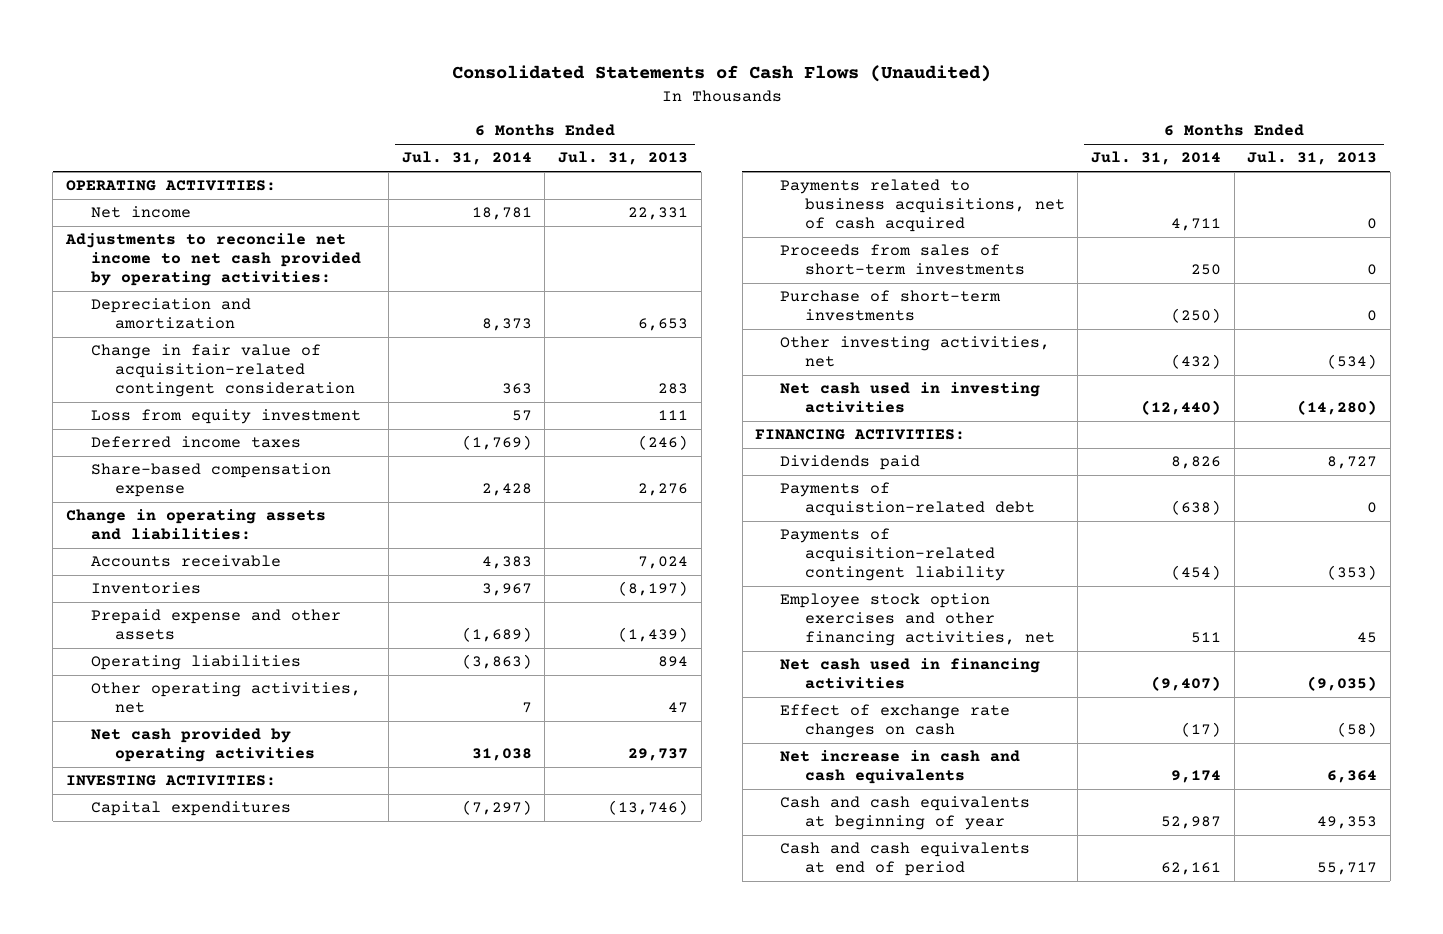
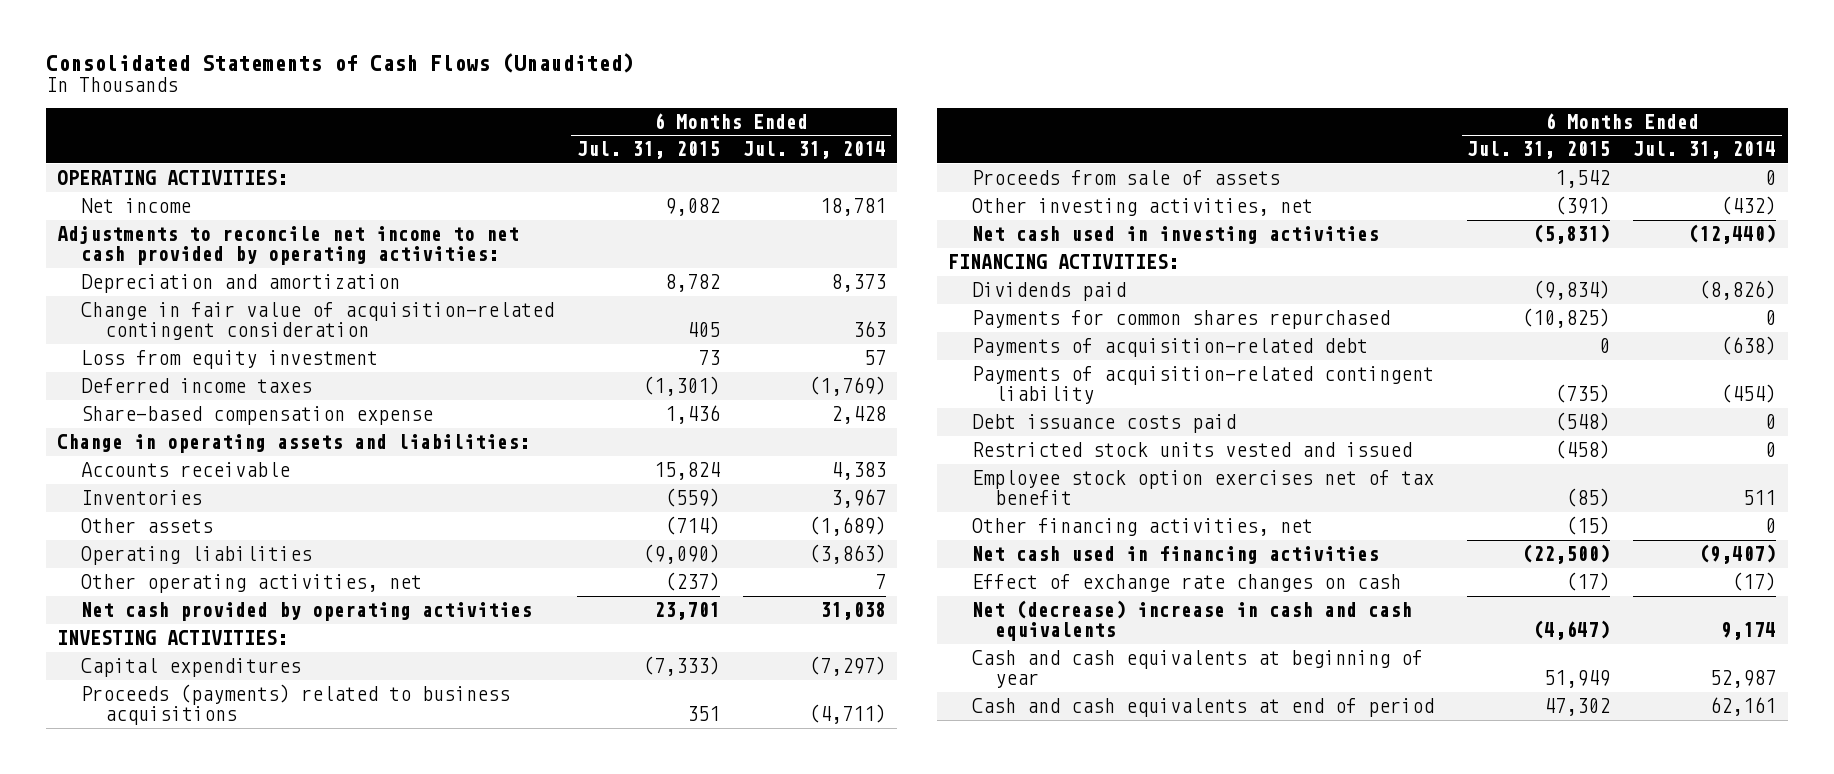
- | 6 Months Ended Jul. 31, 2014 | 6 Months Ended Jul. 31, 2013
+ | 6 Months Ended Jul. 31, 2015 | 6 Months Ended Jul. 31, 2014
- Prepaid expense and other assets | (1,689) | (1,439)
+ Other assets | (714) | (1,689)
- Payments related to business acquisitions, net of cash acquired | 4,711 | 0
- Proceeds from sales of short-term investments | 250 | 0
- Purchase of short-term investments | (250) | 0
+ Proceeds (payments) related to business acquisitions | 351 | (4,711)
+ Proceeds from sale of assets | 1,542 | 0
- Dividends paid | 8,826 | 8,727
- Payments of acquistion-related debt | (638) | 0
+ Dividends paid | (9,834) | (8,826)
+ Payments for common shares repurchased | (10,825) | 0
+ Payments of acquisition-related debt | 0 | (638)
- Employee stock option exercises and other financing activities, net | 511 | 45
+ Debt issuance costs paid | (548) | 0
+ Restricted stock units vested and issued | (458) | 0
+ Employee stock option exercises net of tax benefit | (85) | 511
+ Other financing activities, net | (15) | 0
- Net increase in cash and cash equivalents | 9,174 | 6,364
+ Net (decrease) increase in cash and cash equivalents | (4,647) | 9,174

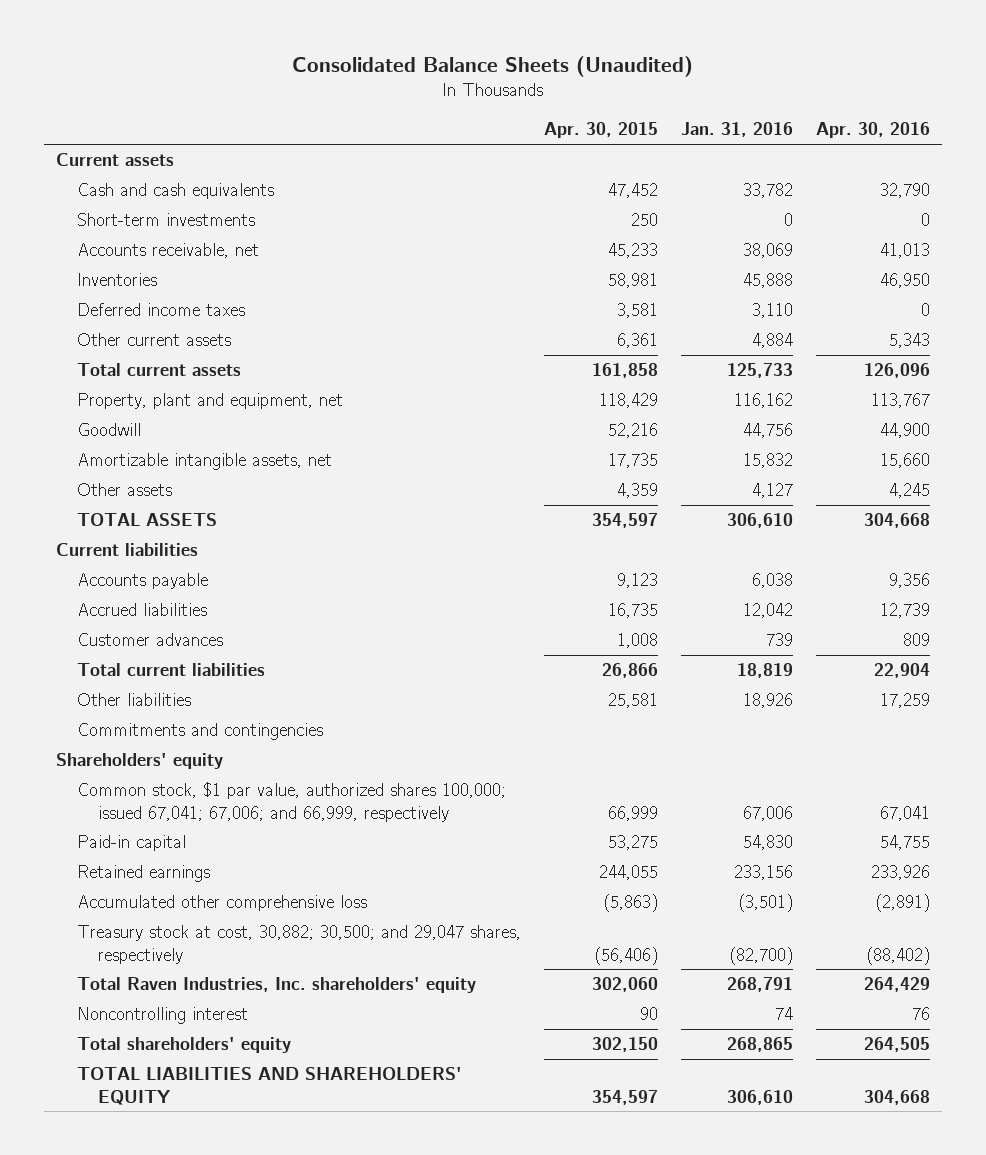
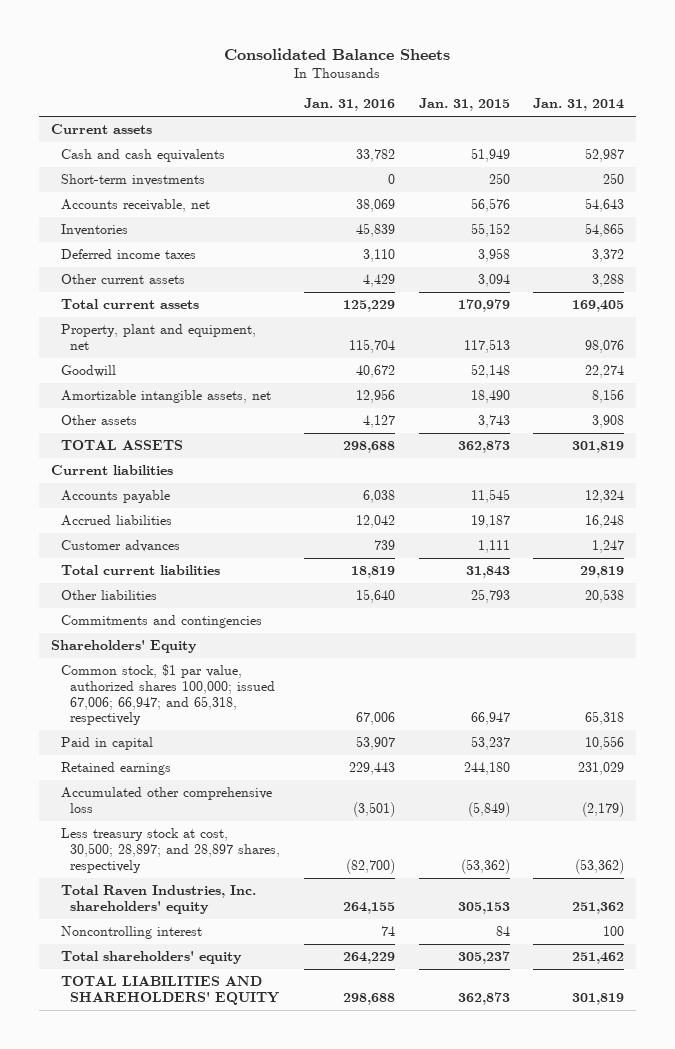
- Consolidated Balance Sheets (Unaudited)
+ Consolidated Balance Sheets
- | Apr. 30, 2015 | Jan. 31, 2016 | Apr. 30, 2016
+ | Jan. 31, 2016 | Jan. 31, 2015 | Jan. 31, 2014
- Inventories | 58,981 | 45,888 | 46,950
+ Inventories | 45,839 | 55,152 | 54,865
- Other current assets | 6,361 | 4,884 | 5,343
- Total current assets | 161,858 | 125,733 | 126,096
- Property, plant and equipment, net | 118,429 | 116,162 | 113,767
- Goodwill | 52,216 | 44,756 | 44,900
- Amortizable intangible assets, net | 17,735 | 15,832 | 15,660
+ Other current assets | 4,429 | 3,094 | 3,288
+ Total current assets | 125,229 | 170,979 | 169,405
+ Property, plant and equipment, net | 115,704 | 117,513 | 98,076
+ Goodwill | 40,672 | 52,148 | 22,274
+ Amortizable intangible assets, net | 12,956 | 18,490 | 8,156
- TOTAL ASSETS | 354,597 | 306,610 | 304,668
+ TOTAL ASSETS | 298,688 | 362,873 | 301,819
- Other liabilities | 25,581 | 18,926 | 17,259
+ Other liabilities | 15,640 | 25,793 | 20,538
- Shareholders' equity
- Common stock, $1 par value, authorized shares 100,000; issued 67,041; 67,006; and 66,999, respectively | 66,999 | 67,006 | 67,041
- Paid-in capital | 53,275 | 54,830 | 54,755
- Retained earnings | 244,055 | 233,156 | 233,926
+ Shareholders' Equity
+ Common stock, $1 par value, authorized shares 100,000; issued 67,006; 66,947; and 65,318, respectively | 67,006 | 66,947 | 65,318
+ Paid in capital | 53,907 | 53,237 | 10,556
+ Retained earnings | 229,443 | 244,180 | 231,029
- Treasury stock at cost, 30,882; 30,500; and 29,047 shares, respectively | (56,406) | (82,700) | (88,402)
- Total Raven Industries, Inc. shareholders' equity | 302,060 | 268,791 | 264,429
+ Less treasury stock at cost, 30,500; 28,897; and 28,897 shares, respectively | (82,700) | (53,362) | (53,362)
+ Total Raven Industries, Inc. shareholders' equity | 264,155 | 305,153 | 251,362
- Total shareholders' equity | 302,150 | 268,865 | 264,505
- TOTAL LIABILITIES AND SHAREHOLDERS' EQUITY | 354,597 | 306,610 | 304,668
+ Total shareholders' equity | 264,229 | 305,237 | 251,462
+ TOTAL LIABILITIES AND SHAREHOLDERS' EQUITY | 298,688 | 362,873 | 301,819

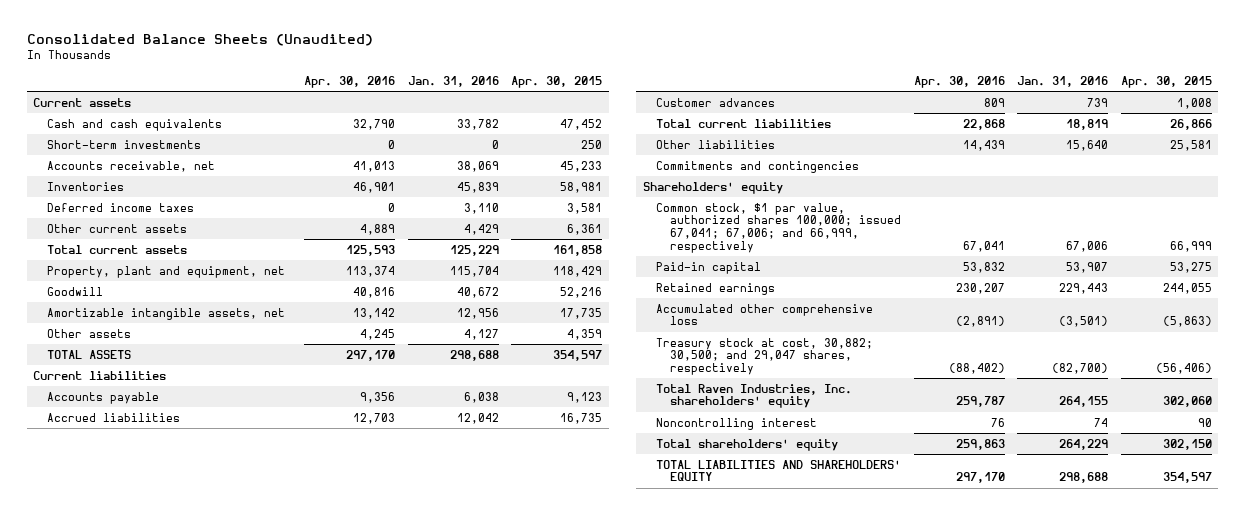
- Consolidated Balance Sheets
+ Consolidated Balance Sheets (Unaudited)
- | Jan. 31, 2016 | Jan. 31, 2015 | Jan. 31, 2014
+ | Apr. 30, 2016 | Jan. 31, 2016 | Apr. 30, 2015
- Shareholders' Equity
- Common stock, $1 par value, authorized shares 100,000; issued 67,006; 66,947; and 65,318, respectively | 67,006 | 66,947 | 65,318
- Paid in capital | 53,907 | 53,237 | 10,556
+ Shareholders' equity
+ Common stock, $1 par value, authorized shares 100,000; issued 67,041; 67,006; and 66,999, respectively | 67,041 | 67,006 | 66,999
+ Paid-in capital | 53,832 | 53,907 | 53,275
- Less treasury stock at cost, 30,500; 28,897; and 28,897 shares, respectively | (82,700) | (53,362) | (53,362)
+ Treasury stock at cost, 30,882; 30,500; and 29,047 shares, respectively | (88,402) | (82,700) | (56,406)

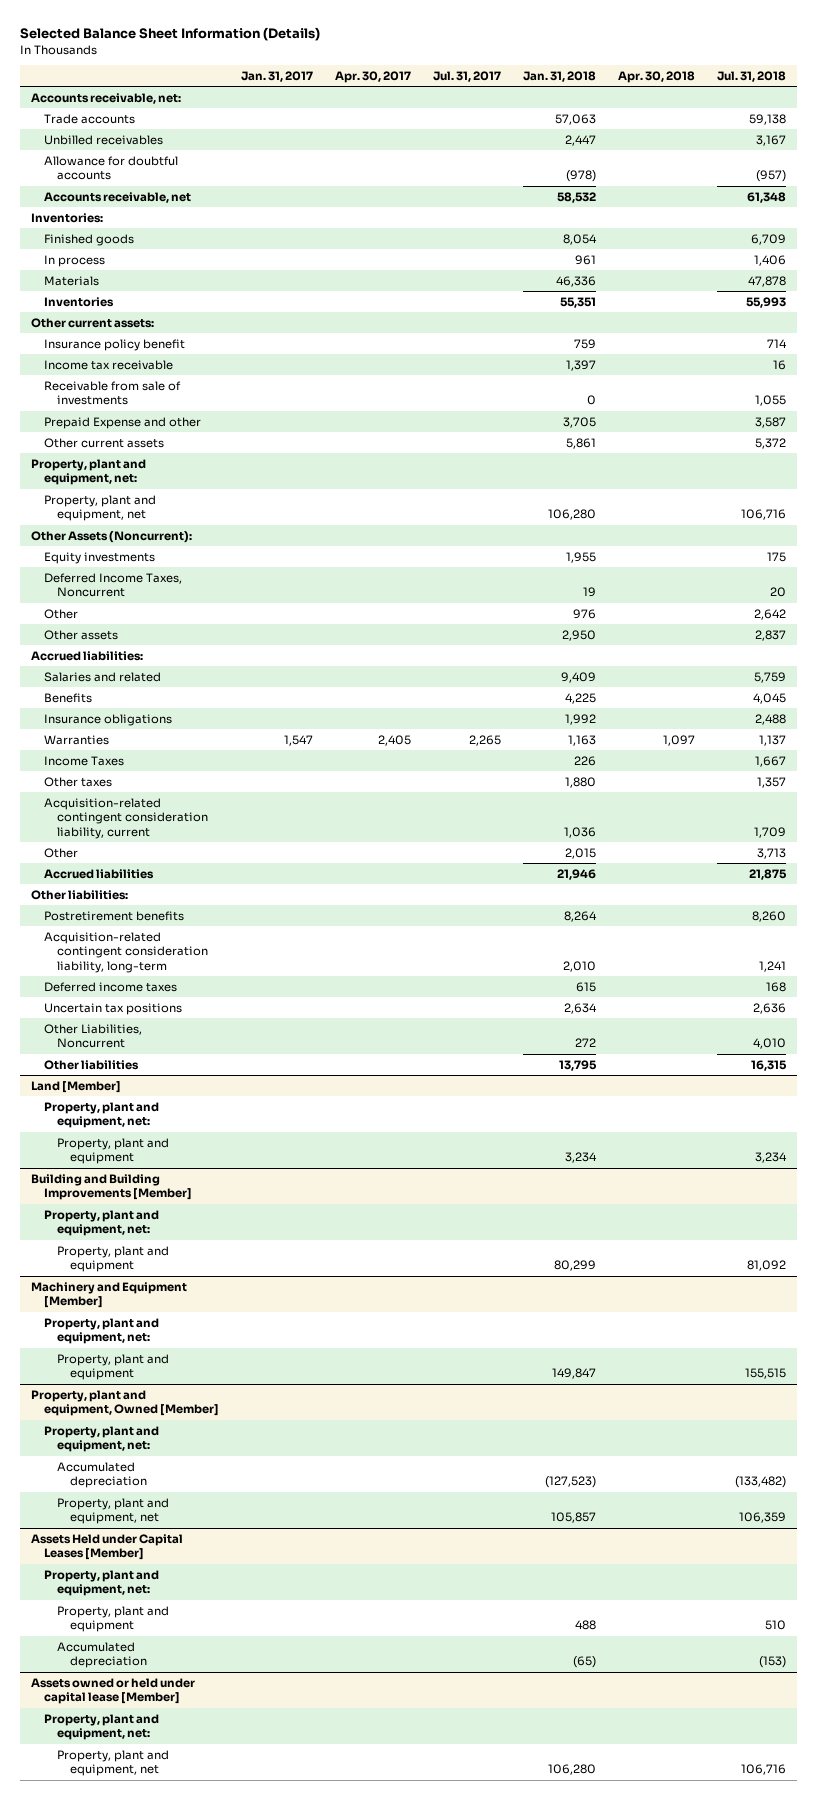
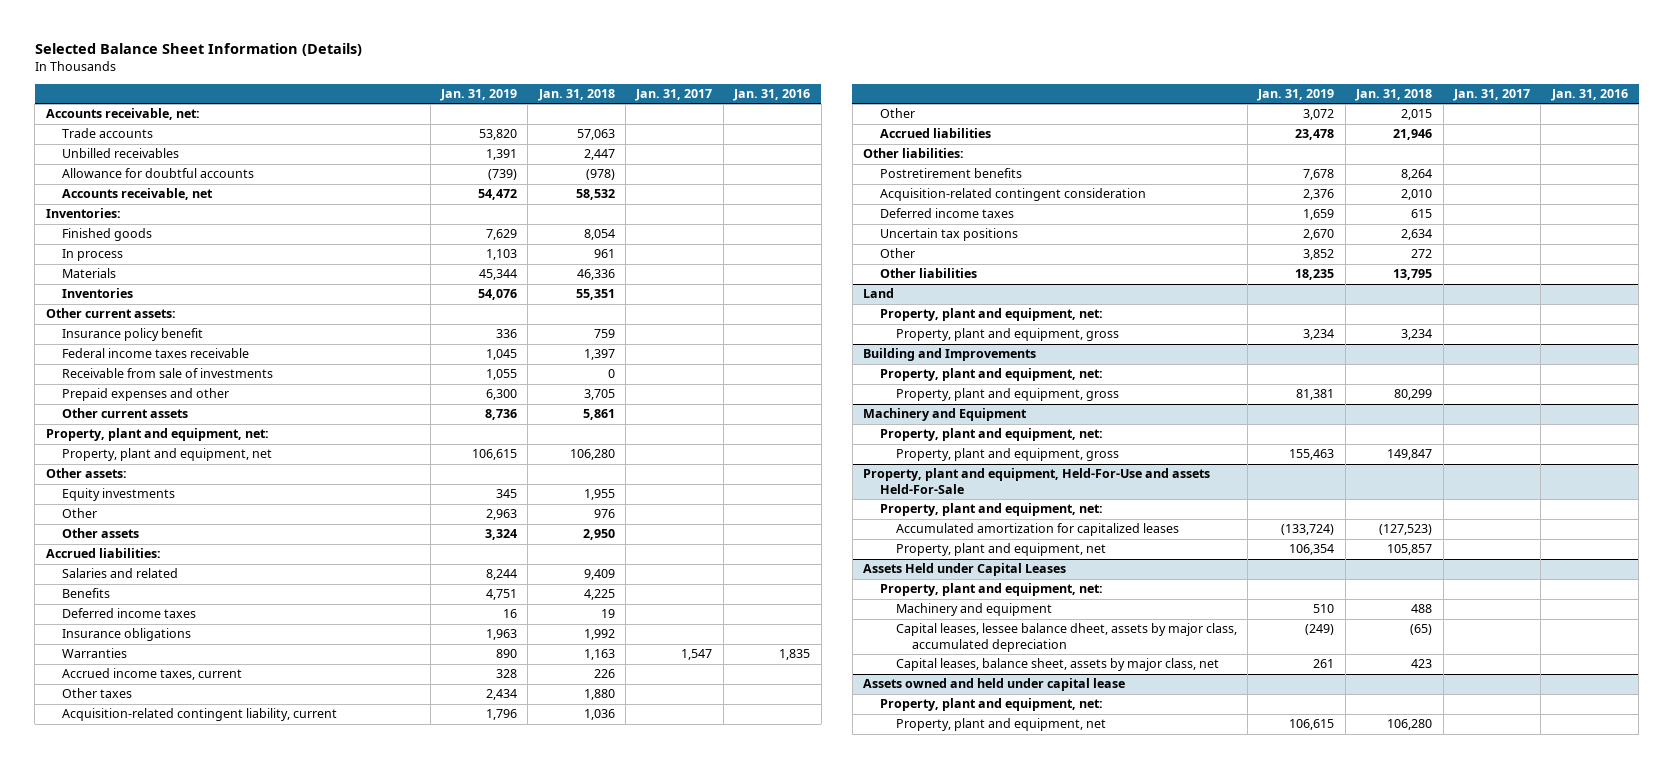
- | Jan. 31, 2017 | Apr. 30, 2017 | Jul. 31, 2017 | Jan. 31, 2018 | Apr. 30, 2018 | Jul. 31, 2018
+ | Jan. 31, 2019 | Jan. 31, 2018 | Jan. 31, 2017 | Jan. 31, 2016
- Income tax receivable | | | | 1,397 | | 16
+ Federal income taxes receivable | 1,045 | 1,397 | |
- Prepaid Expense and other | | | | 3,705 | | 3,587
+ Prepaid expenses and other | 6,300 | 3,705 | |
- Other Assets (Noncurrent):
+ Other assets:
- Deferred Income Taxes, Noncurrent | | | | 19 | | 20
+ Deferred income taxes | 16 | 19 | |
- Income Taxes | | | | 226 | | 1,667
+ Accrued income taxes, current | 328 | 226 | |
- Acquisition-related contingent consideration liability, current | | | | 1,036 | | 1,709
+ Acquisition-related contingent liability, current | 1,796 | 1,036 | |
- Acquisition-related contingent consideration liability, long-term | | | | 2,010 | | 1,241
+ Acquisition-related contingent consideration | 2,376 | 2,010 | |
- Other Liabilities, Noncurrent | | | | 272 | | 4,010
+ Other | 3,852 | 272 | |
- Land [Member]
+ Land
- Property, plant and equipment | | | | 3,234 | | 3,234
- Building and Building Improvements [Member]
+ Property, plant and equipment, gross | 3,234 | 3,234 | |
+ Building and Improvements
- Property, plant and equipment | | | | 80,299 | | 81,092
- Machinery and Equipment [Member]
+ Property, plant and equipment, gross | 81,381 | 80,299 | |
+ Machinery and Equipment
- Property, plant and equipment | | | | 149,847 | | 155,515
- Property, plant and equipment, Owned [Member]
+ Property, plant and equipment, gross | 155,463 | 149,847 | |
+ Property, plant and equipment, Held-For-Use and assets Held-For-Sale
- Accumulated depreciation | | | | (127,523) | | (133,482)
+ Accumulated amortization for capitalized leases | (133,724) | (127,523) | |
- Assets Held under Capital Leases [Member]
+ Assets Held under Capital Leases
- Property, plant and equipment | | | | 488 | | 510
- Accumulated depreciation | | | | (65) | | (153)
- Assets owned or held under capital lease [Member]
+ Machinery and equipment | 510 | 488 | |
+ Capital leases, lessee balance dheet, assets by major class, accumulated depreciation | (249) | (65) | |
+ Capital leases, balance sheet, assets by major class, net | 261 | 423 | |
+ Assets owned and held under capital lease

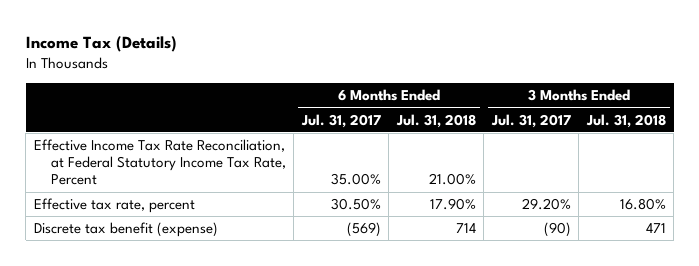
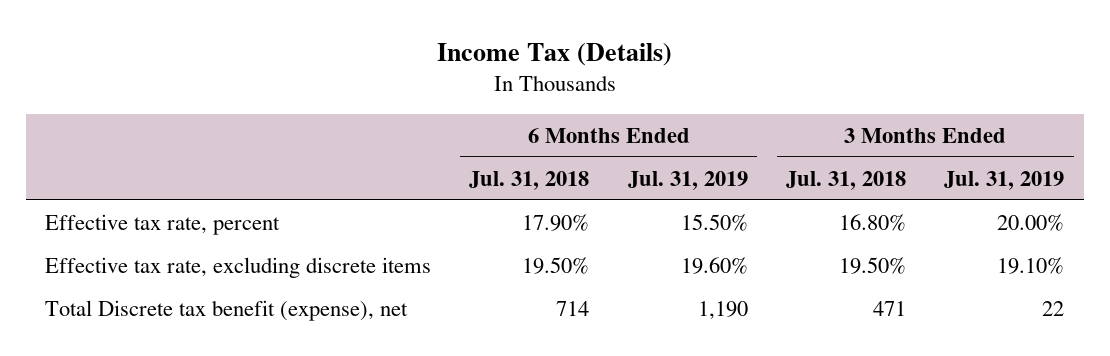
- | 6 Months Ended Jul. 31, 2017 | 6 Months Ended Jul. 31, 2018 | 3 Months Ended Jul. 31, 2017 | 3 Months Ended Jul. 31, 2018
+ | 6 Months Ended Jul. 31, 2018 | 6 Months Ended Jul. 31, 2019 | 3 Months Ended Jul. 31, 2018 | 3 Months Ended Jul. 31, 2019
- Effective Income Tax Rate Reconciliation, at Federal Statutory Income Tax Rate, Percent | 35.00% | 21.00% | |
- Discrete tax benefit (expense) | (569) | 714 | (90) | 471
+ Effective tax rate, excluding discrete items | 19.50% | 19.60% | 19.50% | 19.10%
+ Total Discrete tax benefit (expense), net | 714 | 1,190 | 471 | 22

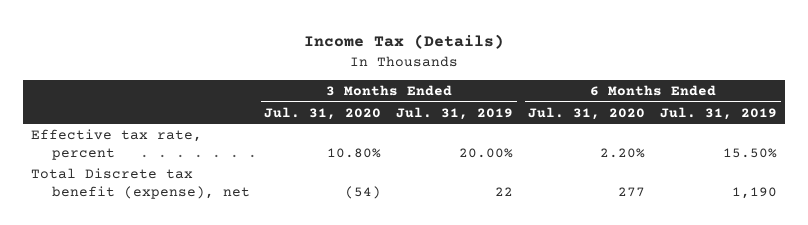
- | 6 Months Ended Jul. 31, 2018 | 6 Months Ended Jul. 31, 2019 | 3 Months Ended Jul. 31, 2018 | 3 Months Ended Jul. 31, 2019
+ | 3 Months Ended Jul. 31, 2020 | 3 Months Ended Jul. 31, 2019 | 6 Months Ended Jul. 31, 2020 | 6 Months Ended Jul. 31, 2019
- Effective tax rate, excluding discrete items | 19.50% | 19.60% | 19.50% | 19.10%

